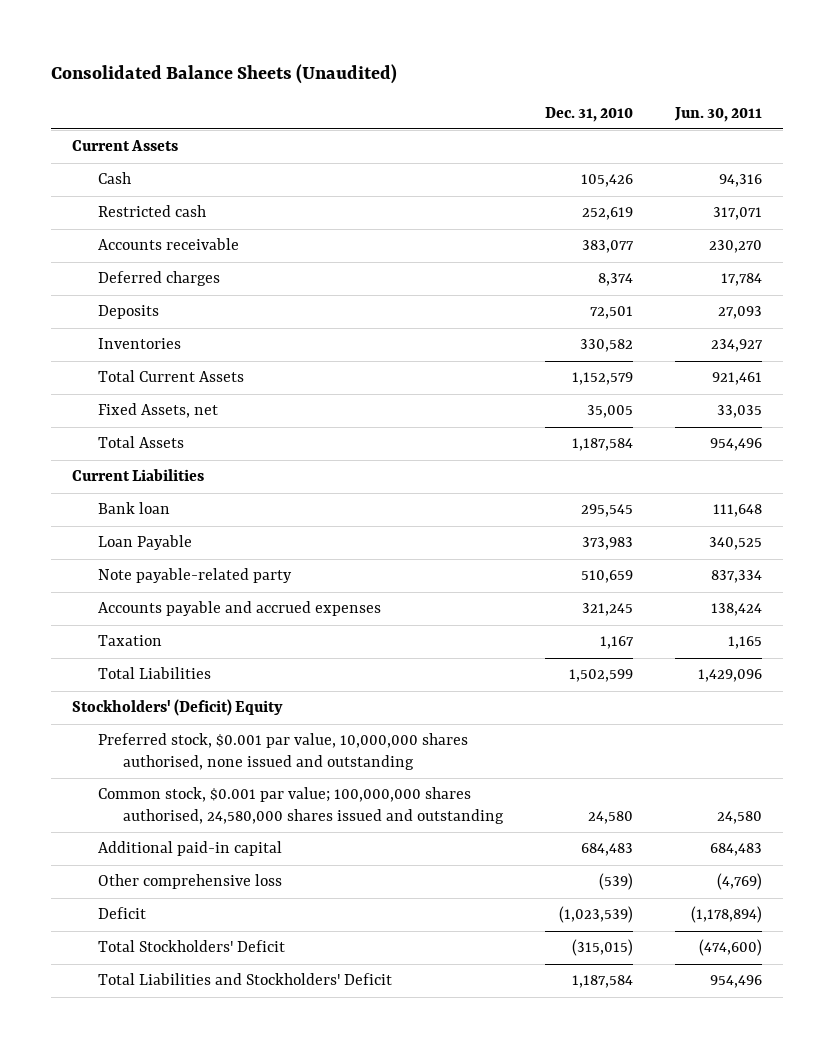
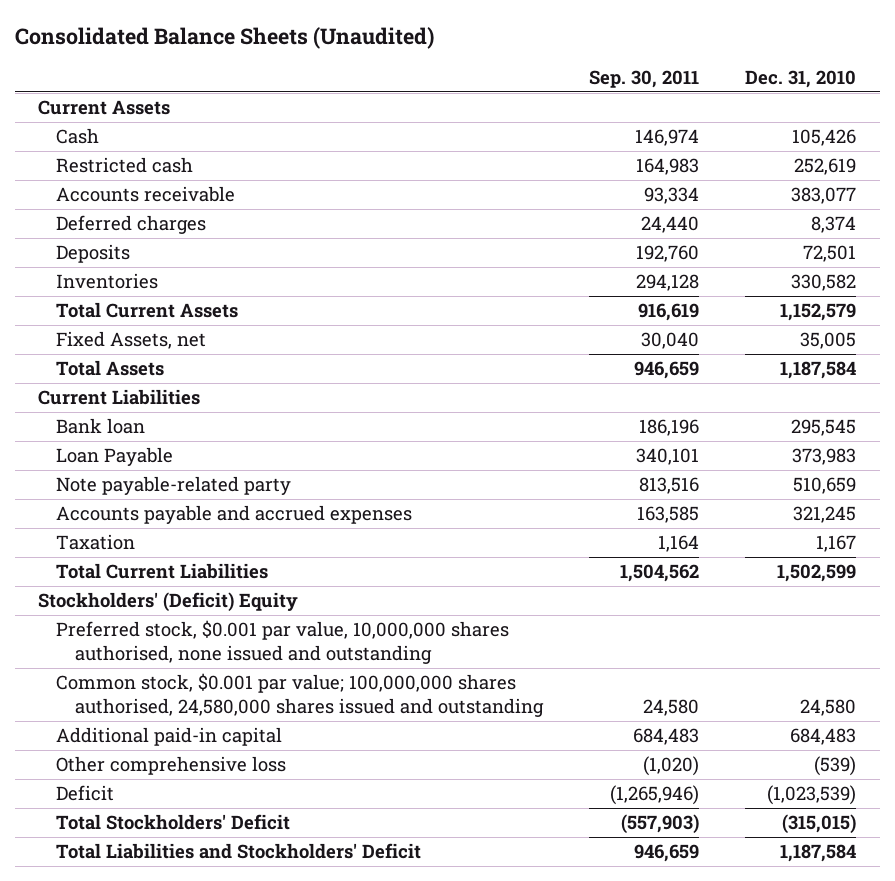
- | Dec. 31, 2010 | Jun. 30, 2011
+ | Sep. 30, 2011 | Dec. 31, 2010
- Total Liabilities | 1,502,599 | 1,429,096
+ Total Current Liabilities | 1,504,562 | 1,502,599

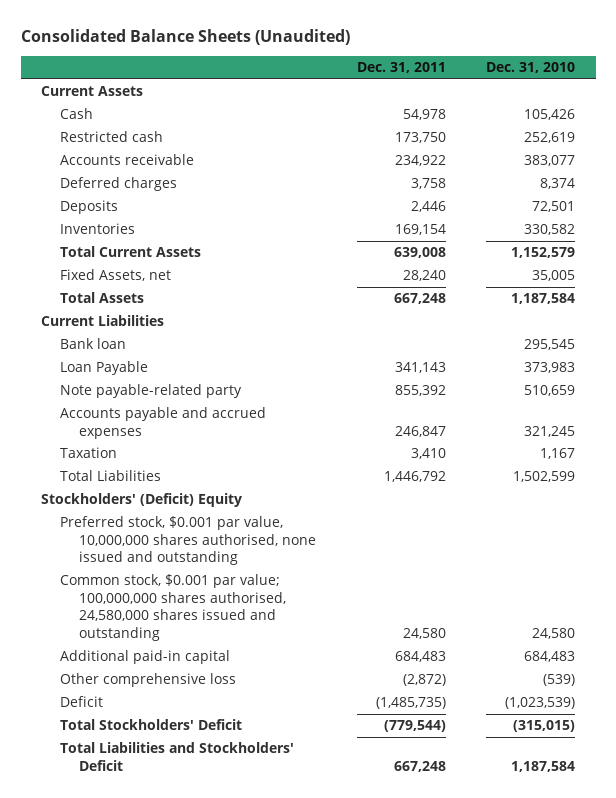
- | Sep. 30, 2011 | Dec. 31, 2010
+ | Dec. 31, 2011 | Dec. 31, 2010
- Total Current Liabilities | 1,504,562 | 1,502,599
+ Total Liabilities | 1,446,792 | 1,502,599

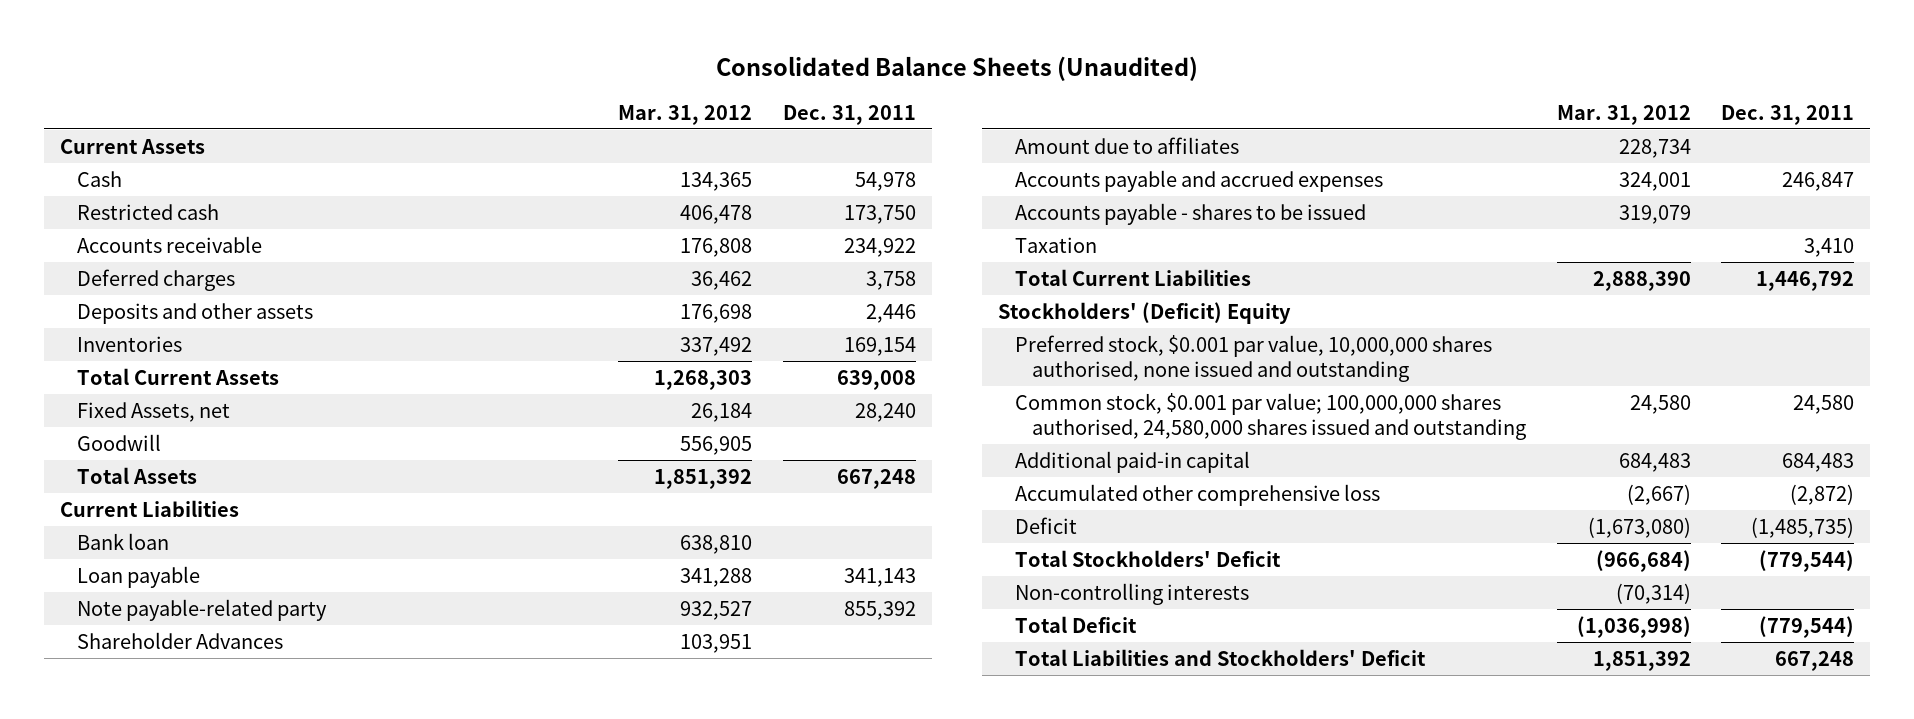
- | Dec. 31, 2011 | Dec. 31, 2010
+ | Mar. 31, 2012 | Dec. 31, 2011
- Deposits | 2,446 | 72,501
+ Deposits and other assets | 176,698 | 2,446
+ Goodwill | 556,905 |
- Loan Payable | 341,143 | 373,983
+ Loan payable | 341,288 | 341,143
+ Shareholder Advances | 103,951 |
+ Amount due to affiliates | 228,734 |
+ Accounts payable - shares to be issued | 319,079 |
- Total Liabilities | 1,446,792 | 1,502,599
+ Total Current Liabilities | 2,888,390 | 1,446,792
- Other comprehensive loss | (2,872) | (539)
+ Accumulated other comprehensive loss | (2,667) | (2,872)
+ Non-controlling interests | (70,314) |
+ Total Deficit | (1,036,998) | (779,544)

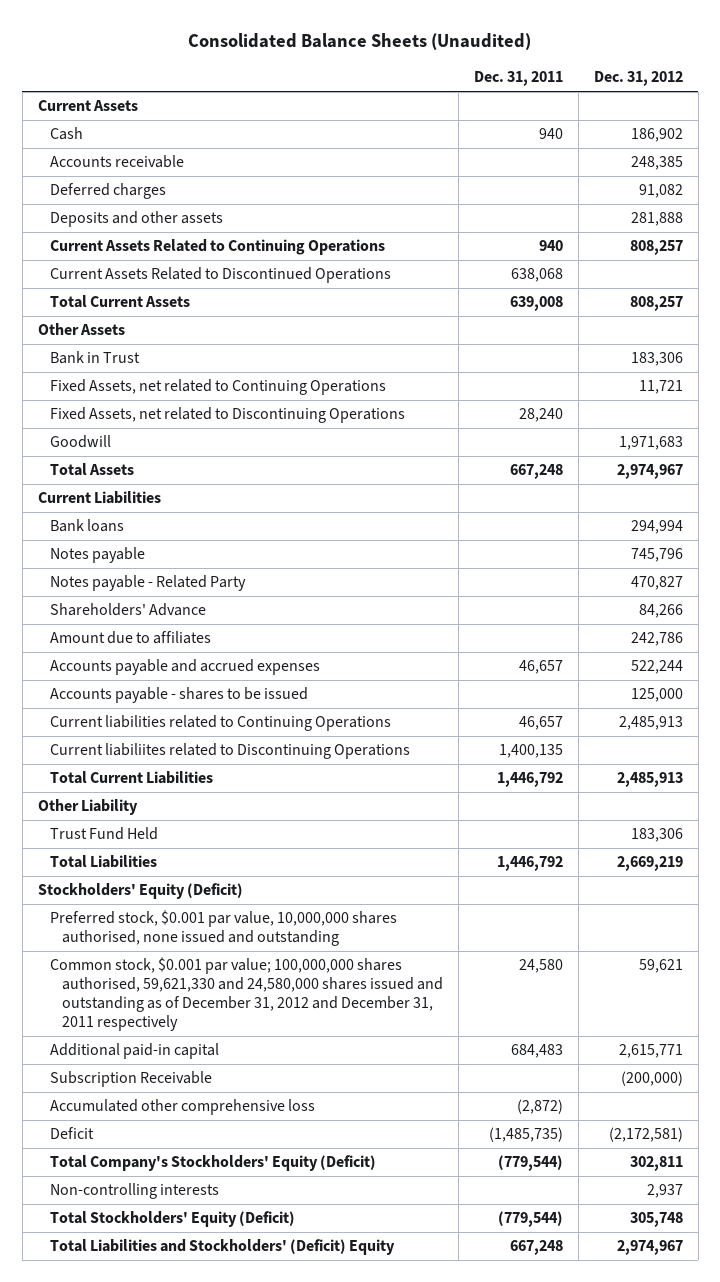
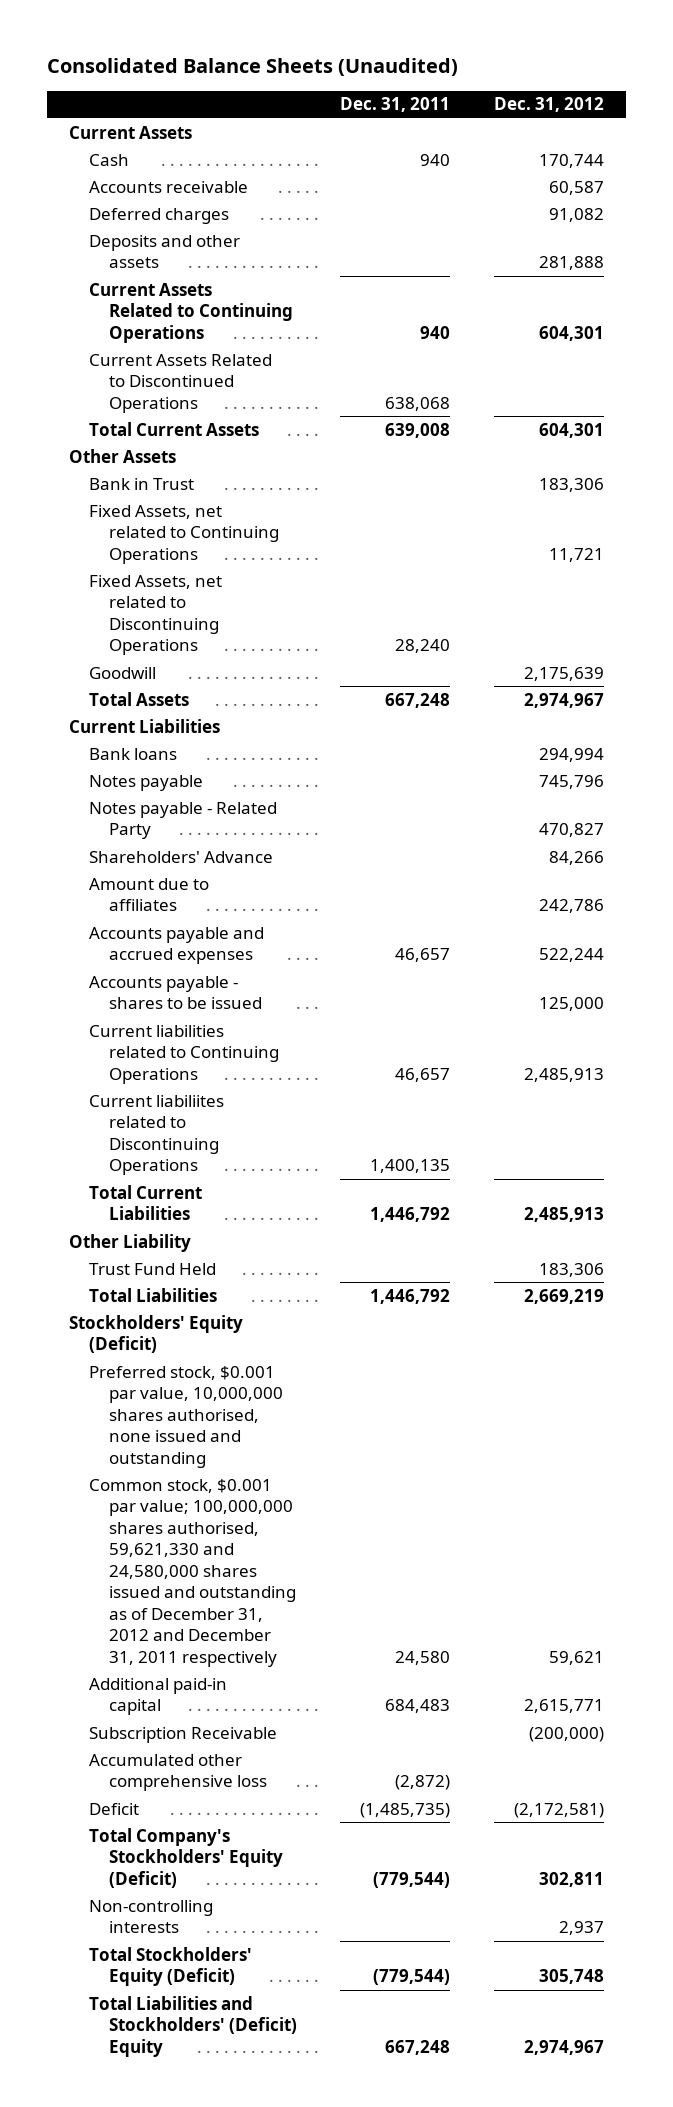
- Cash | 940 | 186,902
- Accounts receivable | | 248,385
+ Cash | 940 | 170,744
+ Accounts receivable | | 60,587
- Current Assets Related to Continuing Operations | 940 | 808,257
+ Current Assets Related to Continuing Operations | 940 | 604,301
- Total Current Assets | 639,008 | 808,257
+ Total Current Assets | 639,008 | 604,301
- Goodwill | | 1,971,683
+ Goodwill | | 2,175,639

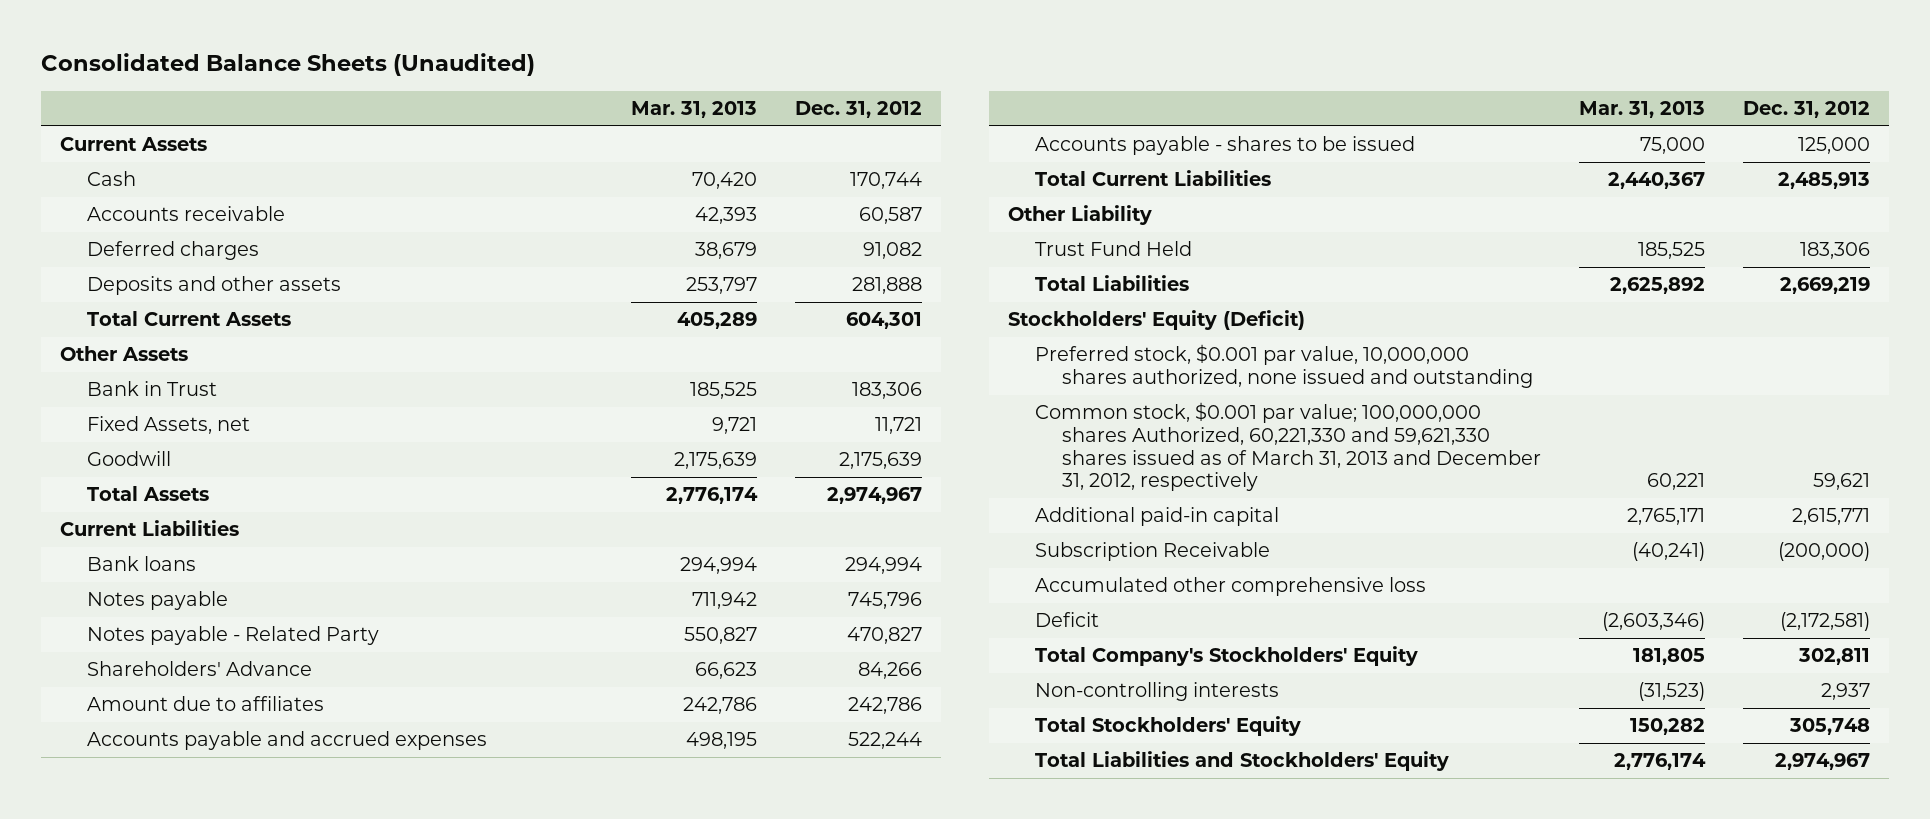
- | Dec. 31, 2011 | Dec. 31, 2012
+ | Mar. 31, 2013 | Dec. 31, 2012
- Current Assets Related to Continuing Operations | 940 | 604,301
- Current Assets Related to Discontinued Operations | 638,068 |
- Fixed Assets, net related to Continuing Operations | | 11,721
- Fixed Assets, net related to Discontinuing Operations | 28,240 |
+ Fixed Assets, net | 9,721 | 11,721
- Current liabilities related to Continuing Operations | 46,657 | 2,485,913
- Current liabiliites related to Discontinuing Operations | 1,400,135 |
- Preferred stock, $0.001 par value, 10,000,000 shares authorised, none issued and outstanding
- Common stock, $0.001 par value; 100,000,000 shares authorised, 59,621,330 and 24,580,000 shares issued and outstanding as of December 31, 2012 and December 31, 2011 respectively | 24,580 | 59,621
+ Preferred stock, $0.001 par value, 10,000,000 shares authorized, none issued and outstanding
+ Common stock, $0.001 par value; 100,000,000 shares Authorized, 60,221,330 and 59,621,330 shares issued as of March 31, 2013 and December 31, 2012, respectively | 60,221 | 59,621
- Total Company's Stockholders' Equity (Deficit) | (779,544) | 302,811
+ Total Company's Stockholders' Equity | 181,805 | 302,811
- Total Stockholders' Equity (Deficit) | (779,544) | 305,748
- Total Liabilities and Stockholders' (Deficit) Equity | 667,248 | 2,974,967
+ Total Stockholders' Equity | 150,282 | 305,748
+ Total Liabilities and Stockholders' Equity | 2,776,174 | 2,974,967

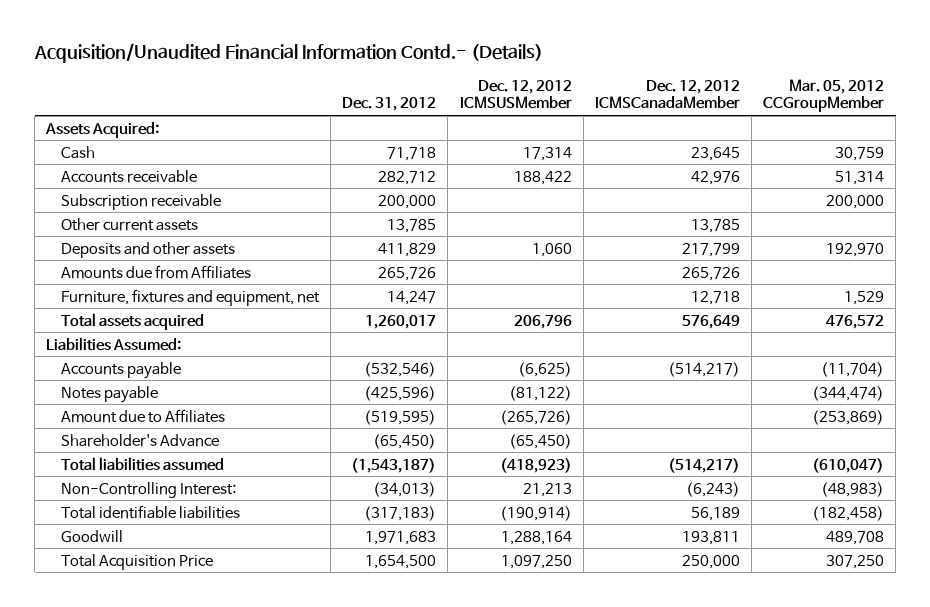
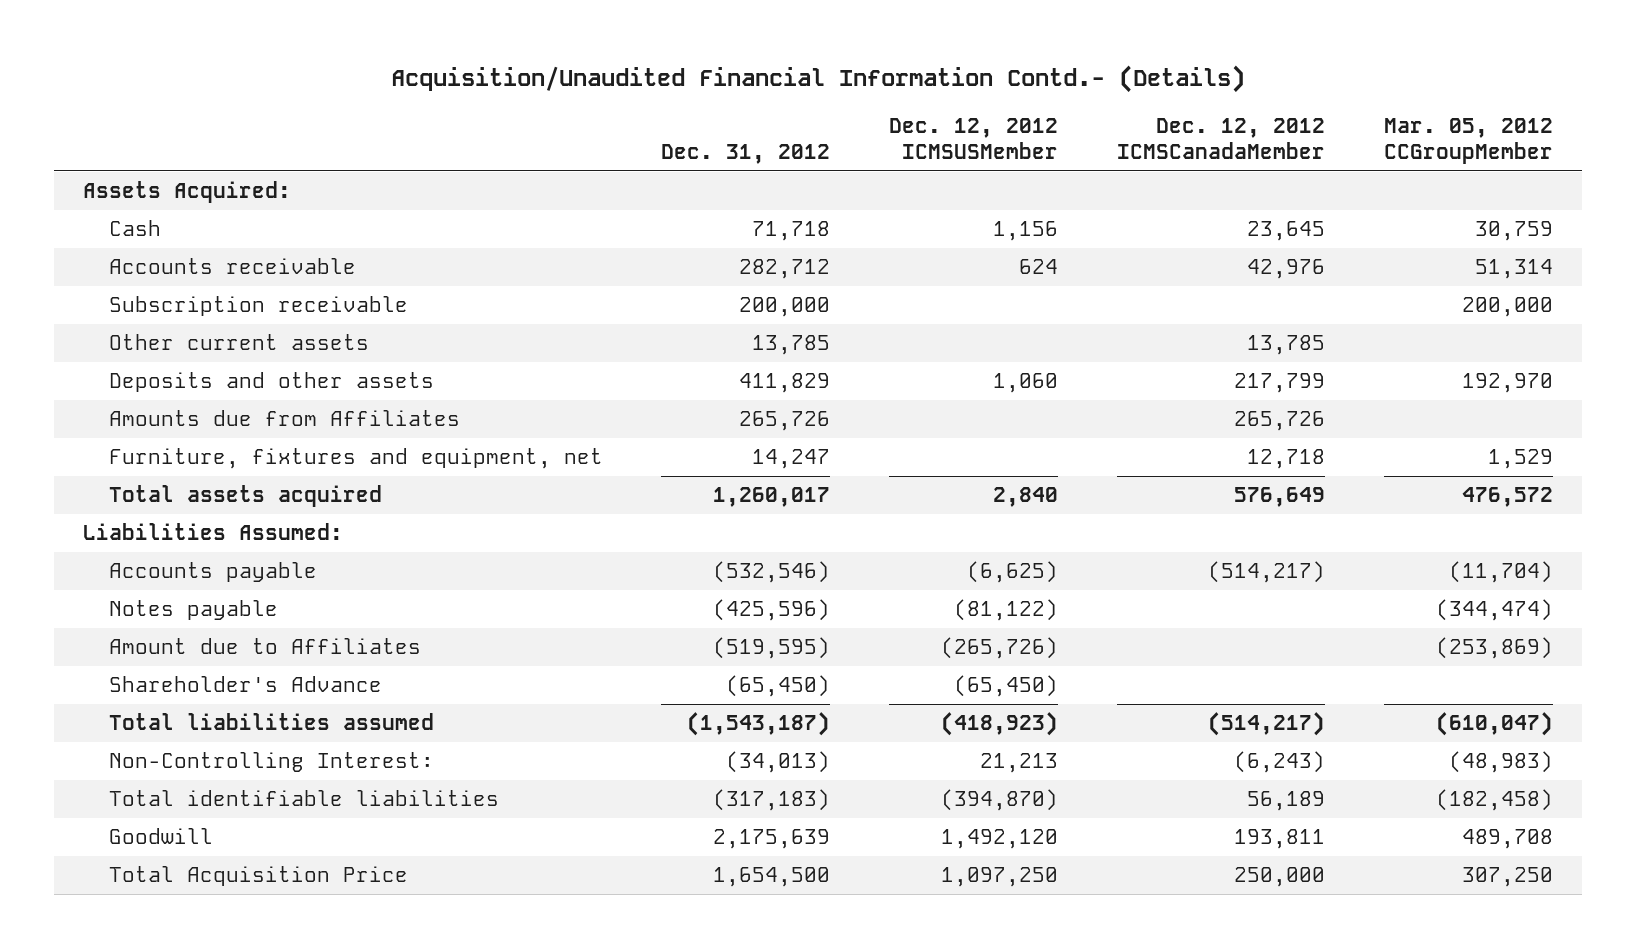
- Cash | 71,718 | 17,314 | 23,645 | 30,759
- Accounts receivable | 282,712 | 188,422 | 42,976 | 51,314
+ Cash | 71,718 | 1,156 | 23,645 | 30,759
+ Accounts receivable | 282,712 | 624 | 42,976 | 51,314
- Total assets acquired | 1,260,017 | 206,796 | 576,649 | 476,572
+ Total assets acquired | 1,260,017 | 2,840 | 576,649 | 476,572
- Total identifiable liabilities | (317,183) | (190,914) | 56,189 | (182,458)
- Goodwill | 1,971,683 | 1,288,164 | 193,811 | 489,708
+ Total identifiable liabilities | (317,183) | (394,870) | 56,189 | (182,458)
+ Goodwill | 2,175,639 | 1,492,120 | 193,811 | 489,708

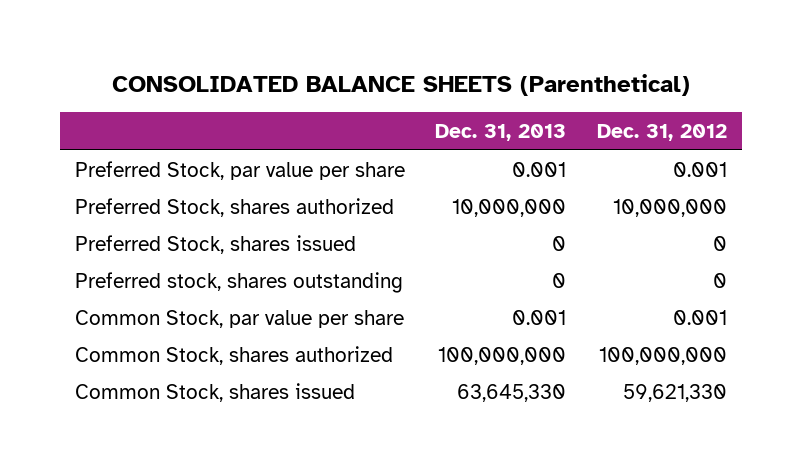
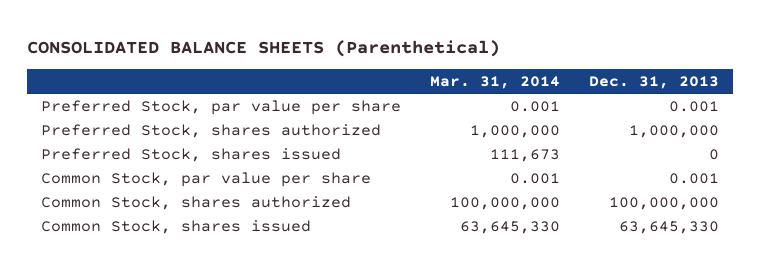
- | Dec. 31, 2013 | Dec. 31, 2012
+ | Mar. 31, 2014 | Dec. 31, 2013
- Preferred Stock, shares authorized | 10,000,000 | 10,000,000
+ Preferred Stock, shares authorized | 1,000,000 | 1,000,000
- Preferred stock, shares outstanding | 0 | 0

